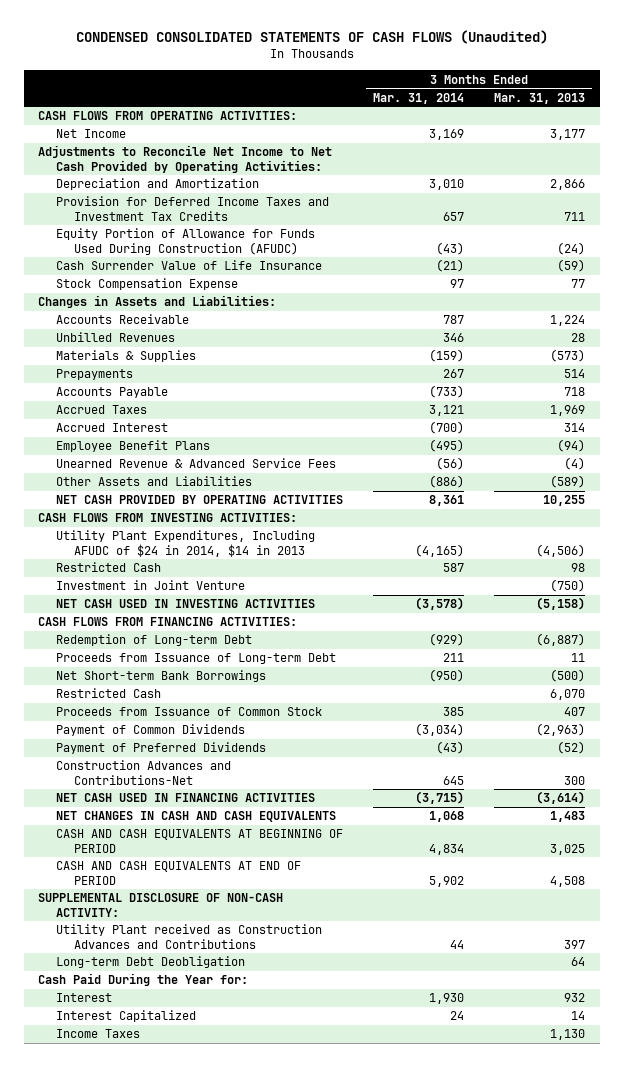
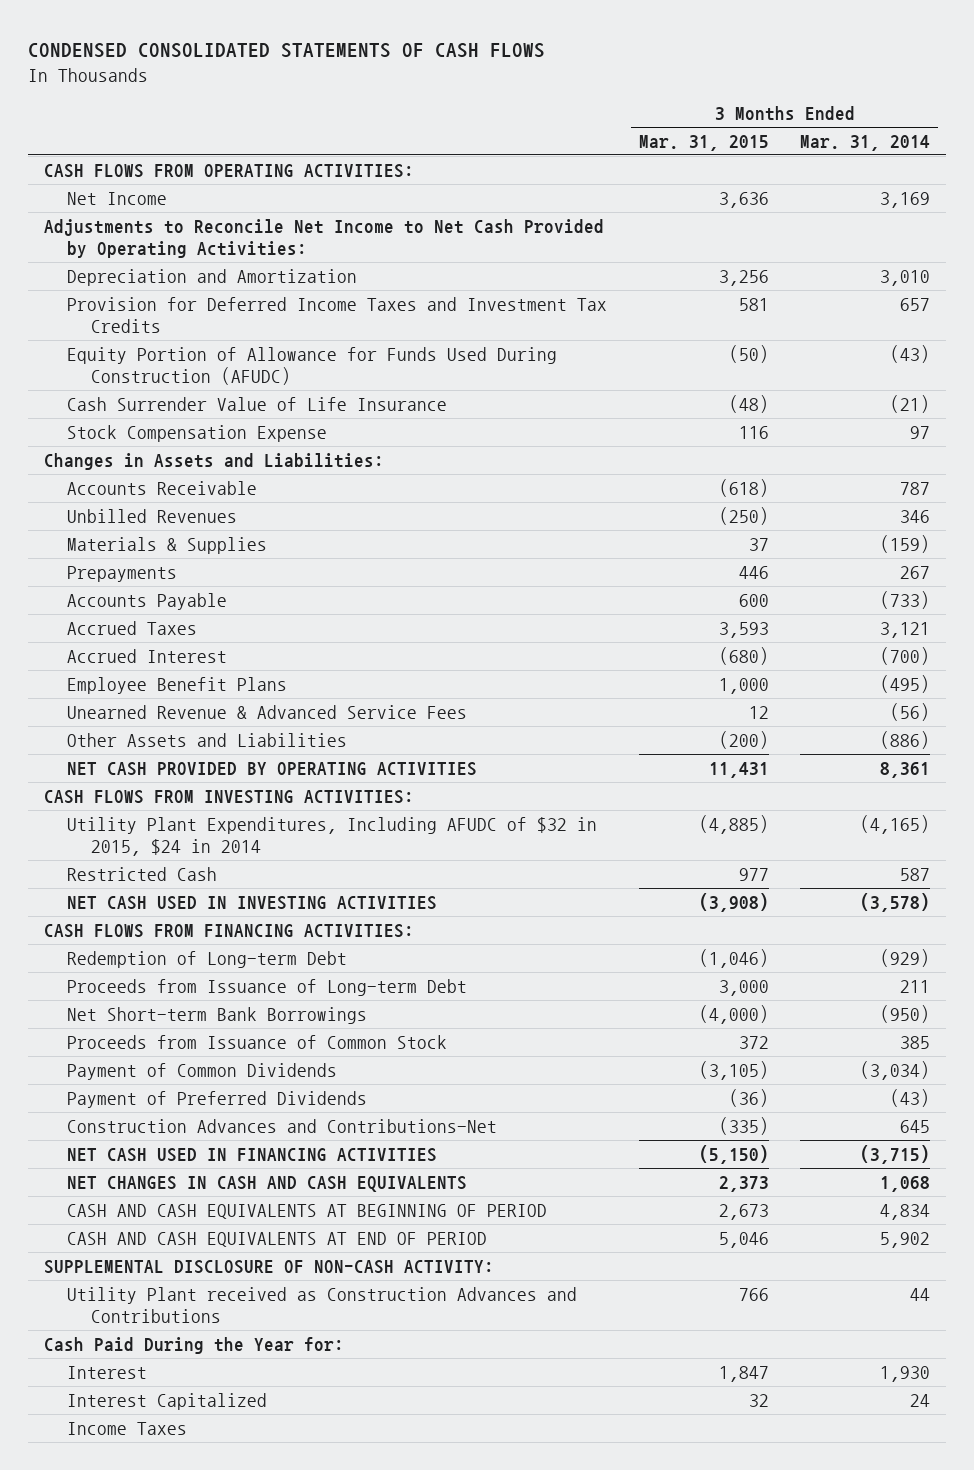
- CONDENSED CONSOLIDATED STATEMENTS OF CASH FLOWS (Unaudited)
+ CONDENSED CONSOLIDATED STATEMENTS OF CASH FLOWS
- | 3 Months Ended Mar. 31, 2014 | 3 Months Ended Mar. 31, 2013
+ | 3 Months Ended Mar. 31, 2015 | 3 Months Ended Mar. 31, 2014
- Utility Plant Expenditures, Including AFUDC of $24 in 2014, $14 in 2013 | (4,165) | (4,506)
+ Utility Plant Expenditures, Including AFUDC of $32 in 2015, $24 in 2014 | (4,885) | (4,165)
- Investment in Joint Venture | | (750)
- Restricted Cash | | 6,070
- Long-term Debt Deobligation | | 64

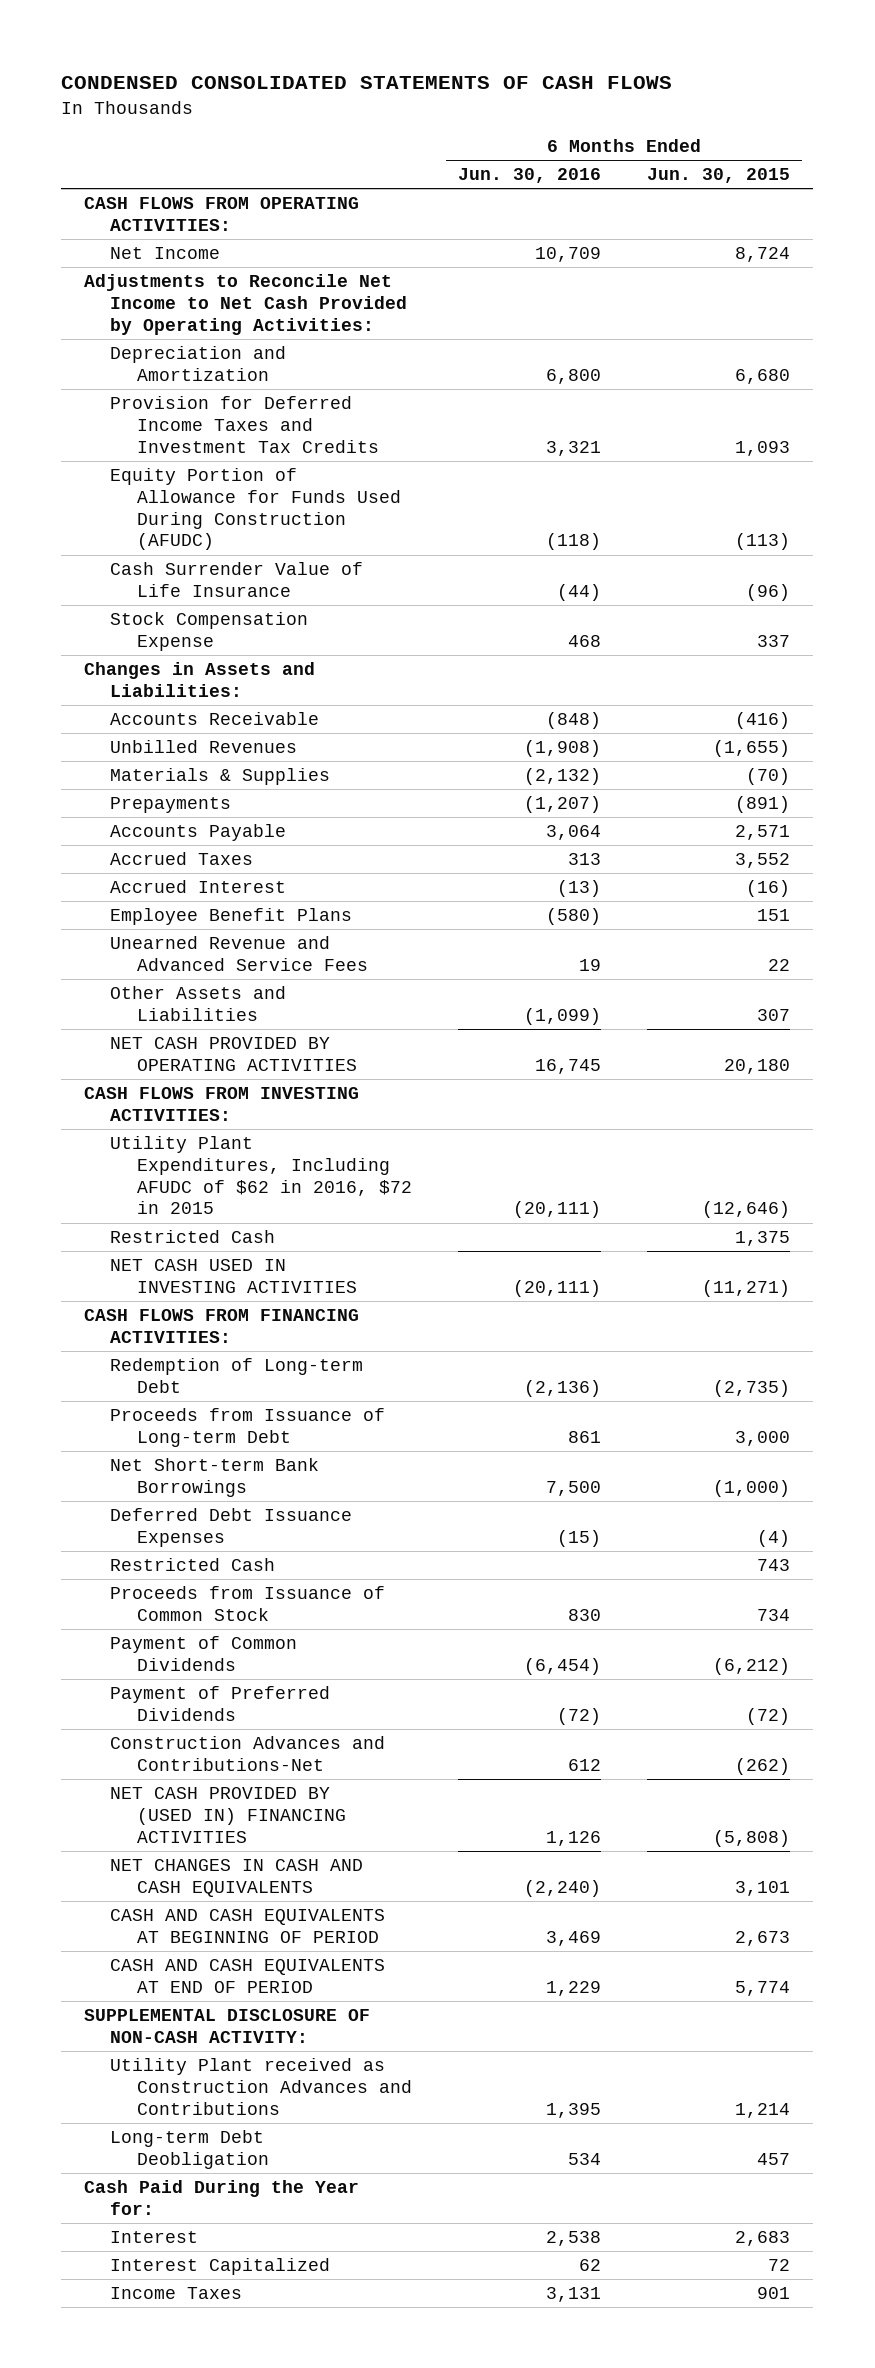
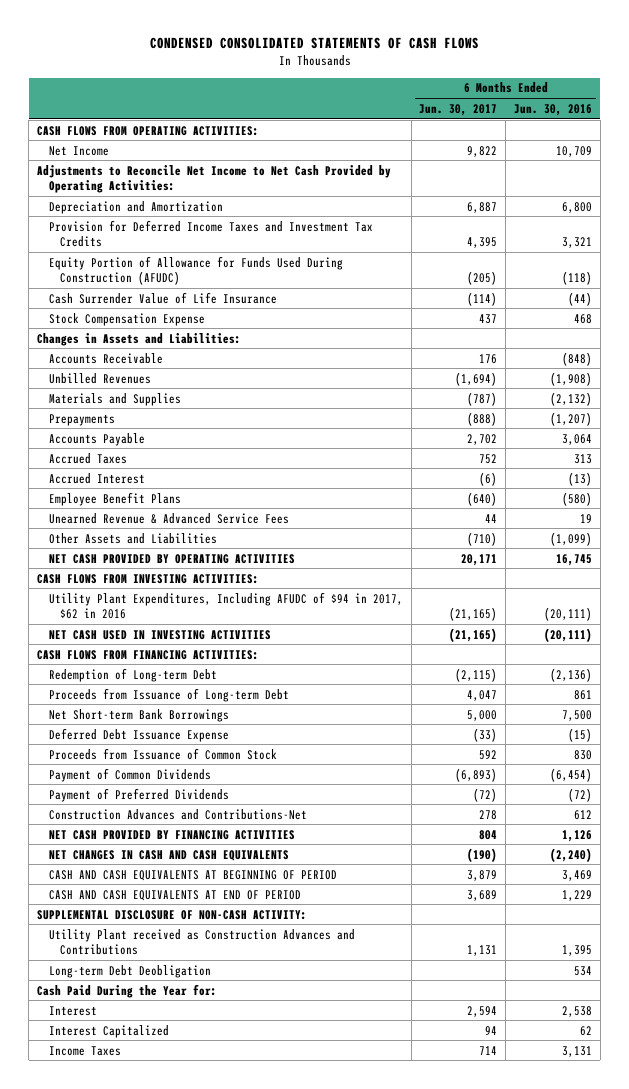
- | 6 Months Ended Jun. 30, 2016 | 6 Months Ended Jun. 30, 2015
+ | 6 Months Ended Jun. 30, 2017 | 6 Months Ended Jun. 30, 2016
- Materials & Supplies | (2,132) | (70)
+ Materials and Supplies | (787) | (2,132)
- Unearned Revenue and Advanced Service Fees | 19 | 22
+ Unearned Revenue & Advanced Service Fees | 44 | 19
- Utility Plant Expenditures, Including AFUDC of $62 in 2016, $72 in 2015 | (20,111) | (12,646)
- Restricted Cash | | 1,375
+ Utility Plant Expenditures, Including AFUDC of $94 in 2017, $62 in 2016 | (21,165) | (20,111)
- Deferred Debt Issuance Expenses | (15) | (4)
- Restricted Cash | | 743
+ Deferred Debt Issuance Expense | (33) | (15)
- NET CASH PROVIDED BY (USED IN) FINANCING ACTIVITIES | 1,126 | (5,808)
+ NET CASH PROVIDED BY FINANCING ACTIVITIES | 804 | 1,126

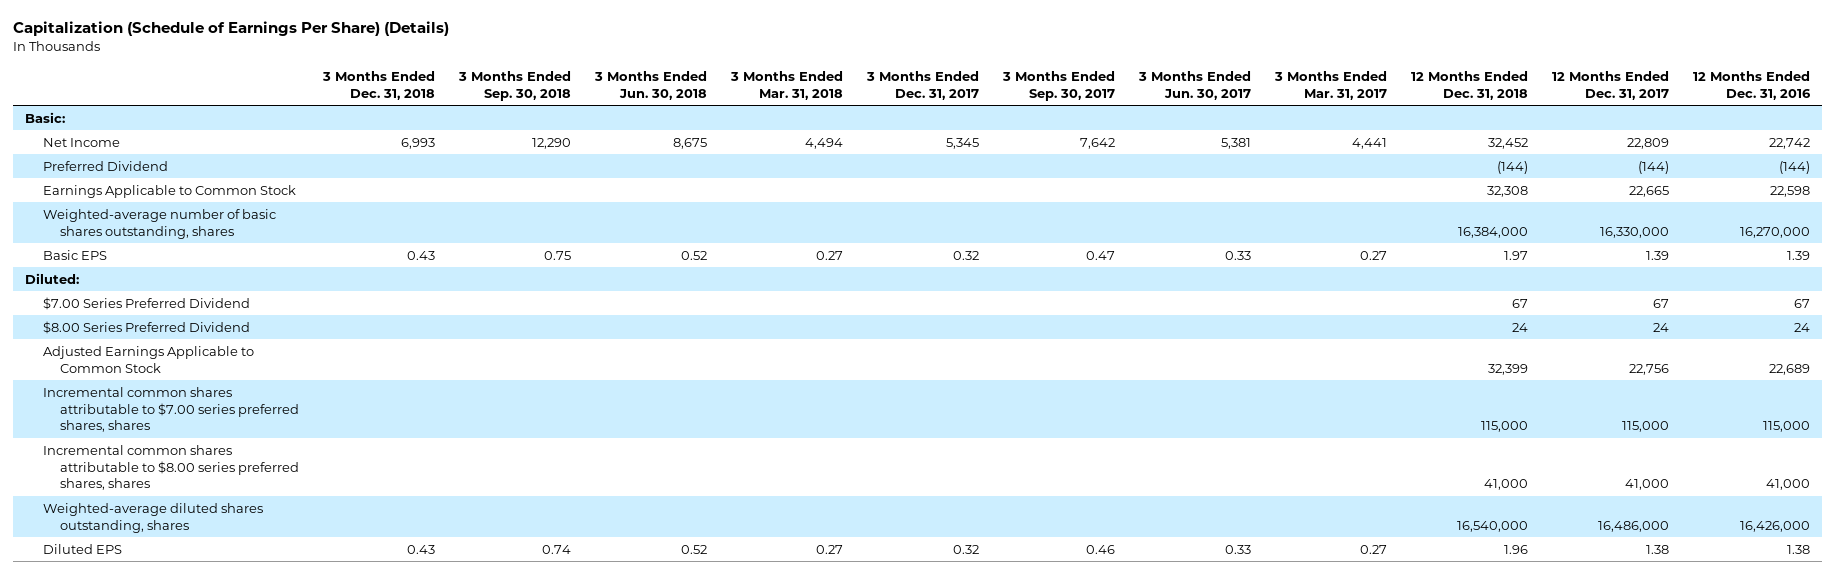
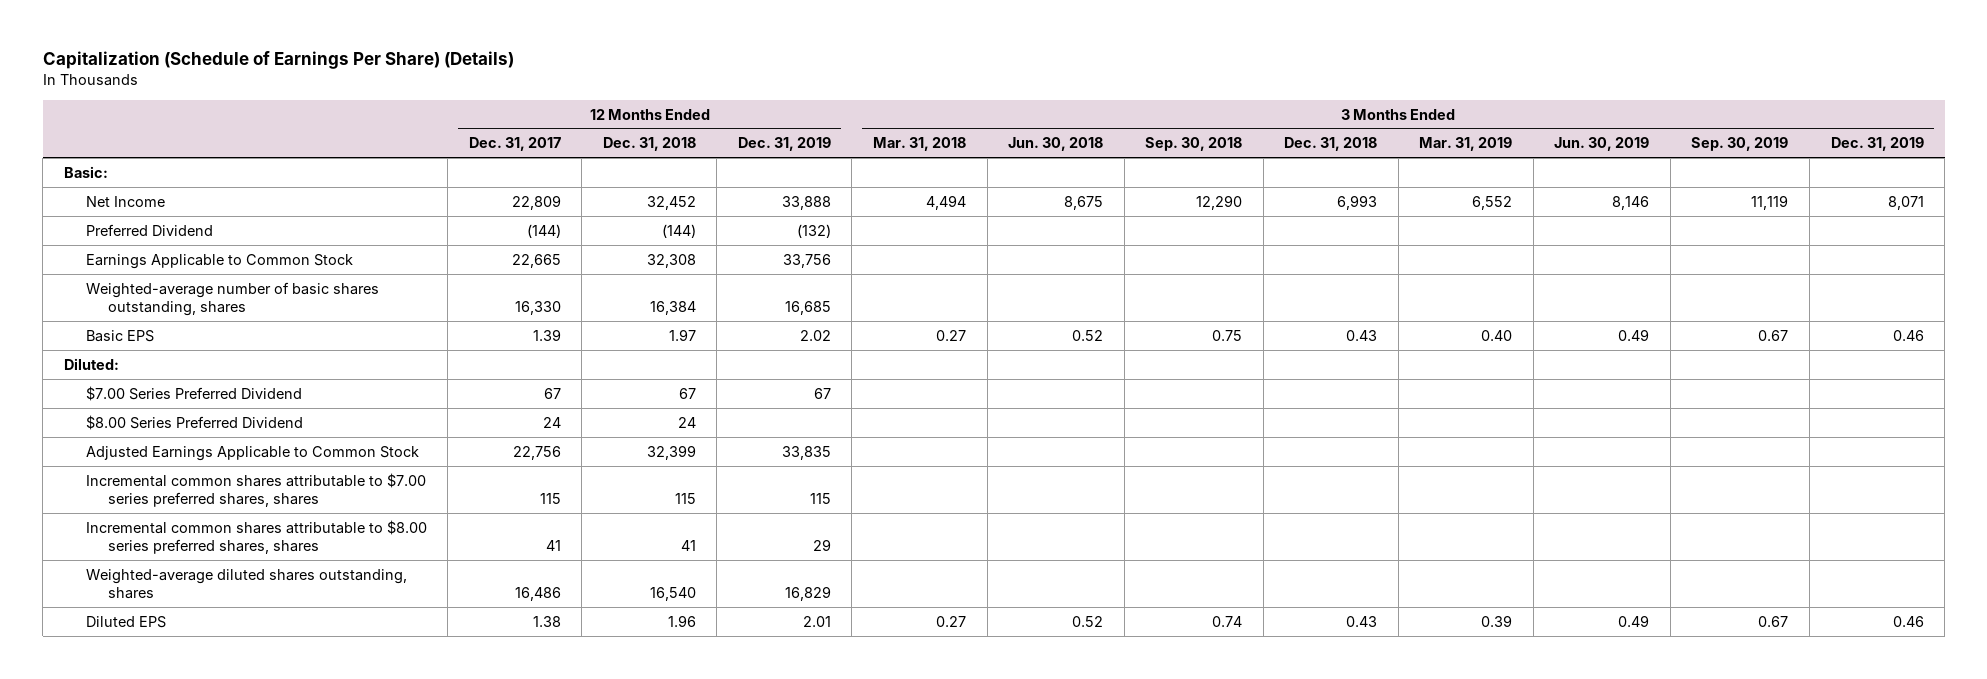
- | 3 Months Ended Dec. 31, 2018 | 3 Months Ended Sep. 30, 2018 | 3 Months Ended Jun. 30, 2018 | 3 Months Ended Mar. 31, 2018 | 3 Months Ended Dec. 31, 2017 | 3 Months Ended Sep. 30, 2017 | 3 Months Ended Jun. 30, 2017 | 3 Months Ended Mar. 31, 2017 | 12 Months Ended Dec. 31, 2018 | 12 Months Ended Dec. 31, 2017 | 12 Months Ended Dec. 31, 2016
+ | 12 Months Ended Dec. 31, 2017 | 12 Months Ended Dec. 31, 2018 | 12 Months Ended Dec. 31, 2019 | 3 Months Ended Mar. 31, 2018 | 3 Months Ended Jun. 30, 2018 | 3 Months Ended Sep. 30, 2018 | 3 Months Ended Dec. 31, 2018 | 3 Months Ended Mar. 31, 2019 | 3 Months Ended Jun. 30, 2019 | 3 Months Ended Sep. 30, 2019 | 3 Months Ended Dec. 31, 2019
- Weighted-average number of basic shares outstanding, shares | | | | | | | | | 16,384,000 | 16,330,000 | 16,270,000
+ Weighted-average number of basic shares outstanding, shares | 16,330 | 16,384 | 16,685 | | | | | | | |
- Incremental common shares attributable to $7.00 series preferred shares, shares | | | | | | | | | 115,000 | 115,000 | 115,000
- Incremental common shares attributable to $8.00 series preferred shares, shares | | | | | | | | | 41,000 | 41,000 | 41,000
- Weighted-average diluted shares outstanding, shares | | | | | | | | | 16,540,000 | 16,486,000 | 16,426,000
+ Incremental common shares attributable to $7.00 series preferred shares, shares | 115 | 115 | 115 | | | | | | | |
+ Incremental common shares attributable to $8.00 series preferred shares, shares | 41 | 41 | 29 | | | | | | | |
+ Weighted-average diluted shares outstanding, shares | 16,486 | 16,540 | 16,829 | | | | | | | |

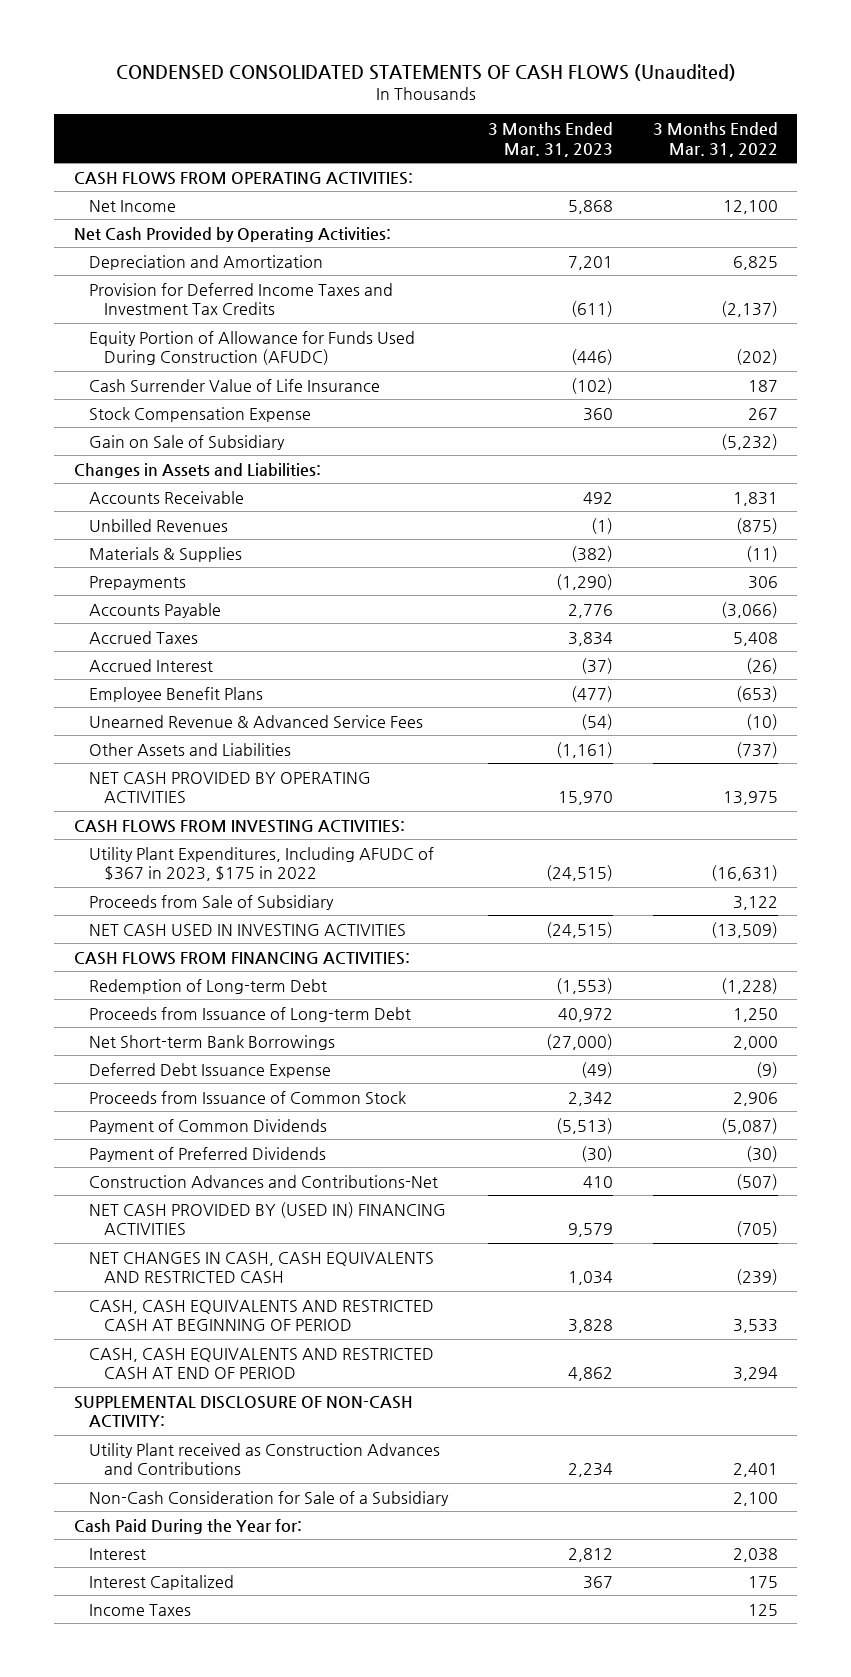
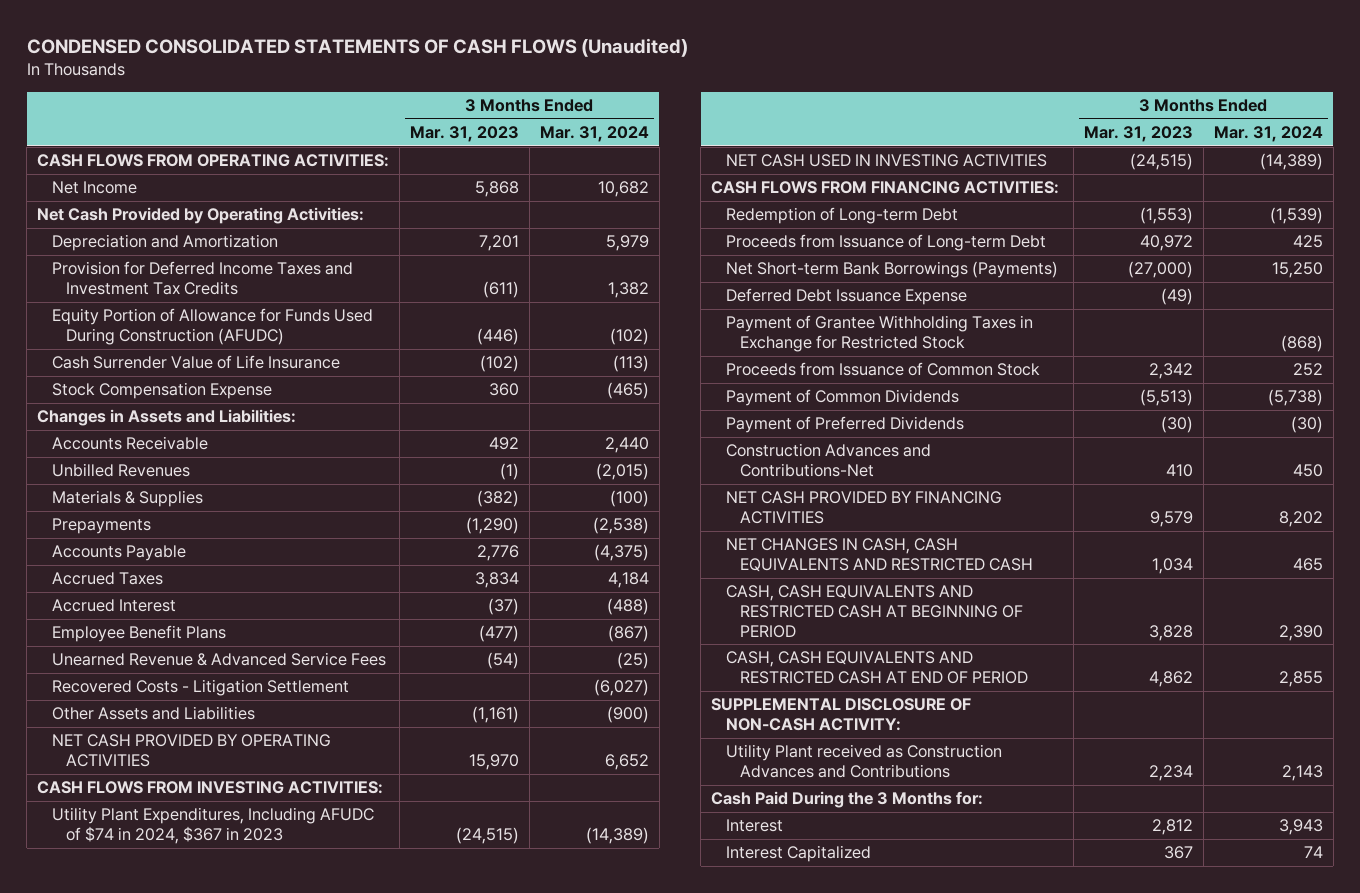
- | 3 Months Ended Mar. 31, 2023 | 3 Months Ended Mar. 31, 2022
+ | 3 Months Ended Mar. 31, 2023 | 3 Months Ended Mar. 31, 2024
- Gain on Sale of Subsidiary | | (5,232)
+ Recovered Costs - Litigation Settlement | | (6,027)
- Utility Plant Expenditures, Including AFUDC of $367 in 2023, $175 in 2022 | (24,515) | (16,631)
- Proceeds from Sale of Subsidiary | | 3,122
+ Utility Plant Expenditures, Including AFUDC of $74 in 2024, $367 in 2023 | (24,515) | (14,389)
- Net Short-term Bank Borrowings | (27,000) | 2,000
+ Net Short-term Bank Borrowings (Payments) | (27,000) | 15,250
+ Payment of Grantee Withholding Taxes in Exchange for Restricted Stock | | (868)
- NET CASH PROVIDED BY (USED IN) FINANCING ACTIVITIES | 9,579 | (705)
+ NET CASH PROVIDED BY FINANCING ACTIVITIES | 9,579 | 8,202
- Non-Cash Consideration for Sale of a Subsidiary | | 2,100
- Cash Paid During the Year for:
+ Cash Paid During the 3 Months for:
- Income Taxes | | 125

